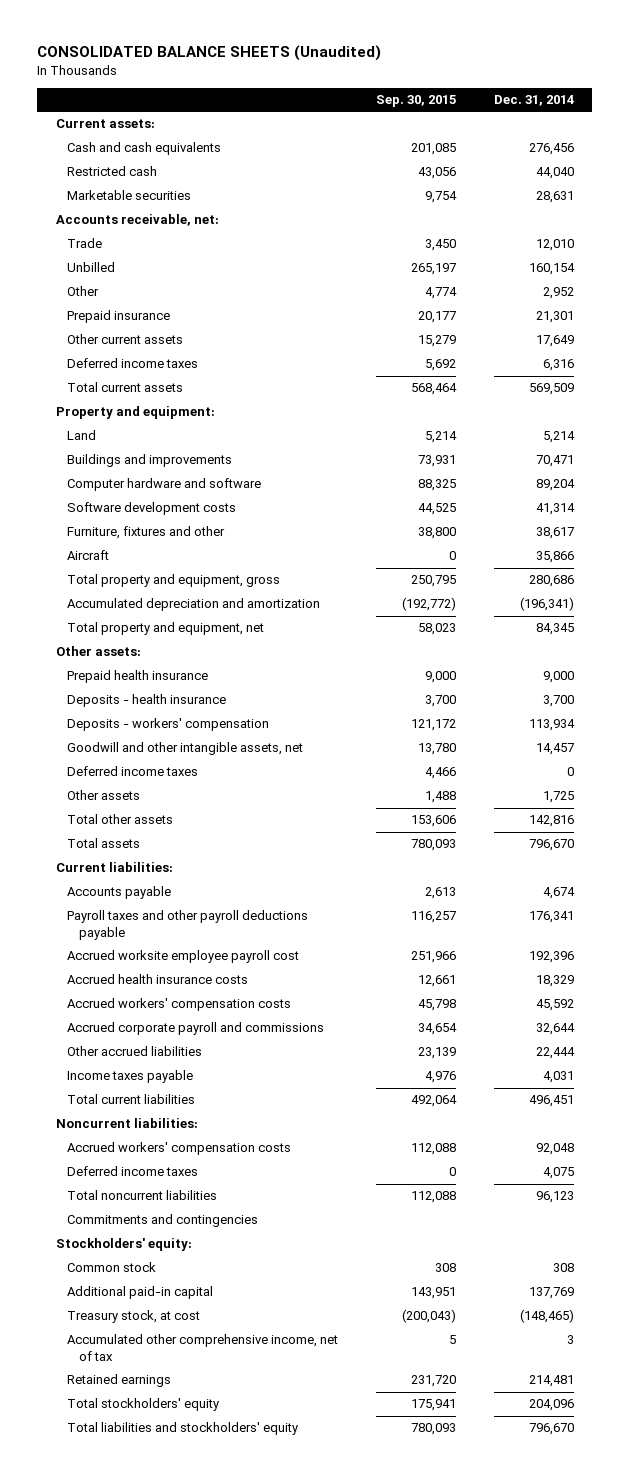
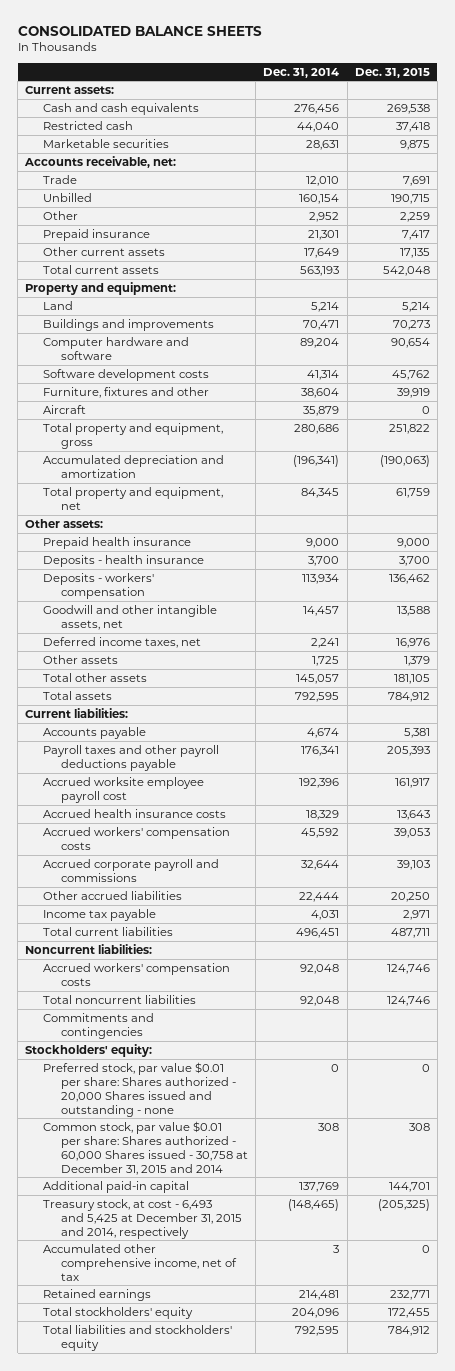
- CONSOLIDATED BALANCE SHEETS (Unaudited)
+ CONSOLIDATED BALANCE SHEETS
- | Sep. 30, 2015 | Dec. 31, 2014
+ | Dec. 31, 2014 | Dec. 31, 2015
- Deferred income taxes | 5,692 | 6,316
- Total current assets | 568,464 | 569,509
+ Total current assets | 563,193 | 542,048
- Furniture, fixtures and other | 38,800 | 38,617
- Aircraft | 0 | 35,866
+ Furniture, fixtures and other | 38,604 | 39,919
+ Aircraft | 35,879 | 0
- Deferred income taxes | 4,466 | 0
+ Deferred income taxes, net | 2,241 | 16,976
- Total other assets | 153,606 | 142,816
- Total assets | 780,093 | 796,670
+ Total other assets | 145,057 | 181,105
+ Total assets | 792,595 | 784,912
- Income taxes payable | 4,976 | 4,031
+ Income tax payable | 4,031 | 2,971
- Deferred income taxes | 0 | 4,075
- Total noncurrent liabilities | 112,088 | 96,123
+ Total noncurrent liabilities | 92,048 | 124,746
- Common stock | 308 | 308
+ Preferred stock, par value $0.01 per share: Shares authorized - 20,000 Shares issued and outstanding - none | 0 | 0
+ Common stock, par value $0.01 per share: Shares authorized - 60,000 Shares issued - 30,758 at December 31, 2015 and 2014 | 308 | 308
- Treasury stock, at cost | (200,043) | (148,465)
+ Treasury stock, at cost - 6,493 and 5,425 at December 31, 2015 and 2014, respectively | (148,465) | (205,325)
- Total liabilities and stockholders' equity | 780,093 | 796,670
+ Total liabilities and stockholders' equity | 792,595 | 784,912

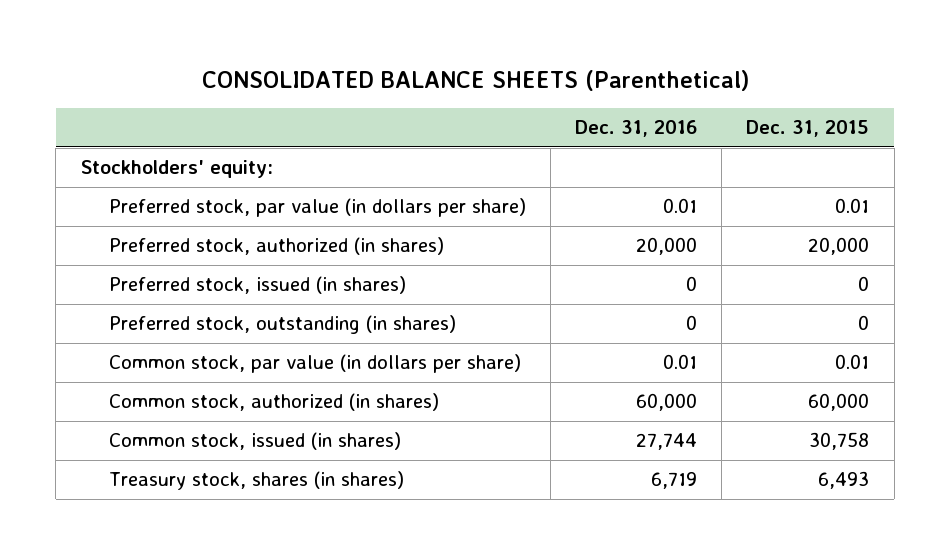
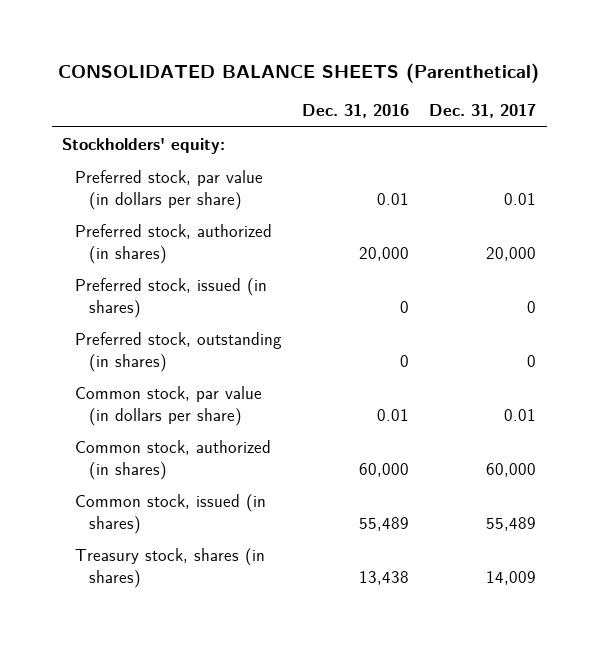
- | Dec. 31, 2016 | Dec. 31, 2015
+ | Dec. 31, 2016 | Dec. 31, 2017
- Common stock, issued (in shares) | 27,744 | 30,758
- Treasury stock, shares (in shares) | 6,719 | 6,493
+ Common stock, issued (in shares) | 55,489 | 55,489
+ Treasury stock, shares (in shares) | 13,438 | 14,009

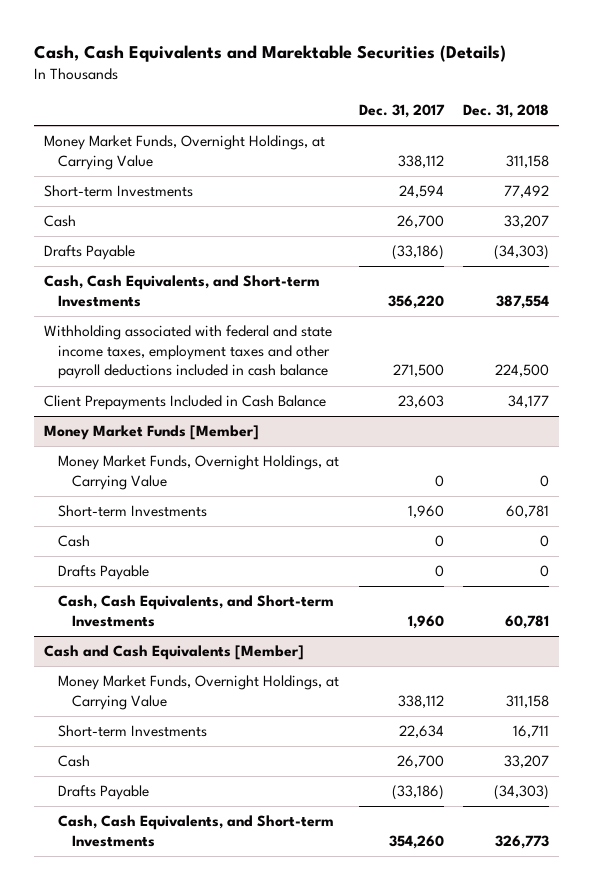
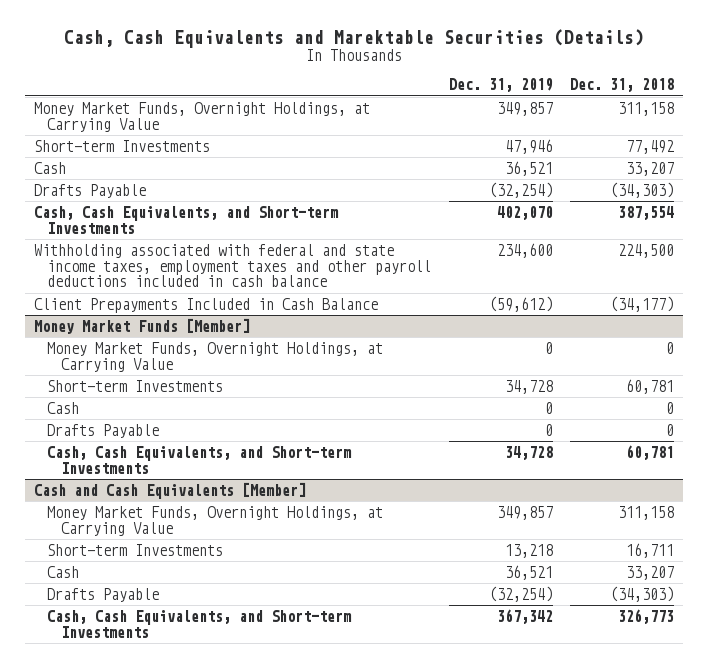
- | Dec. 31, 2017 | Dec. 31, 2018
+ | Dec. 31, 2019 | Dec. 31, 2018
- Client Prepayments Included in Cash Balance | 23,603 | 34,177
+ Client Prepayments Included in Cash Balance | (59,612) | (34,177)

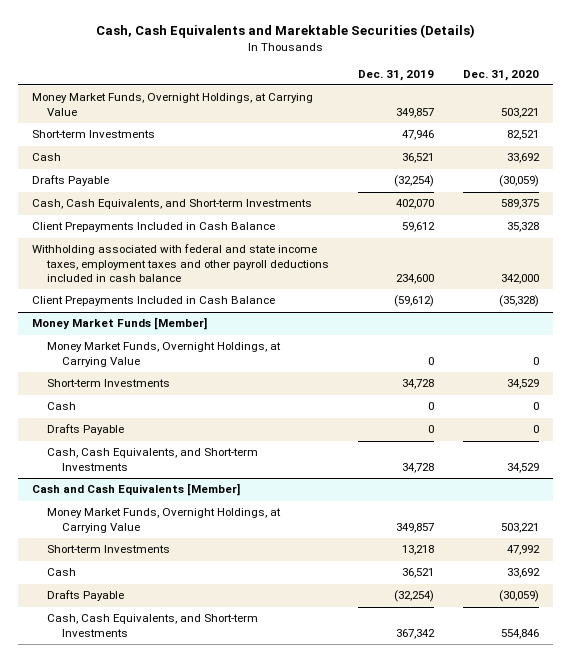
- | Dec. 31, 2019 | Dec. 31, 2018
+ | Dec. 31, 2019 | Dec. 31, 2020
+ Client Prepayments Included in Cash Balance | 59,612 | 35,328

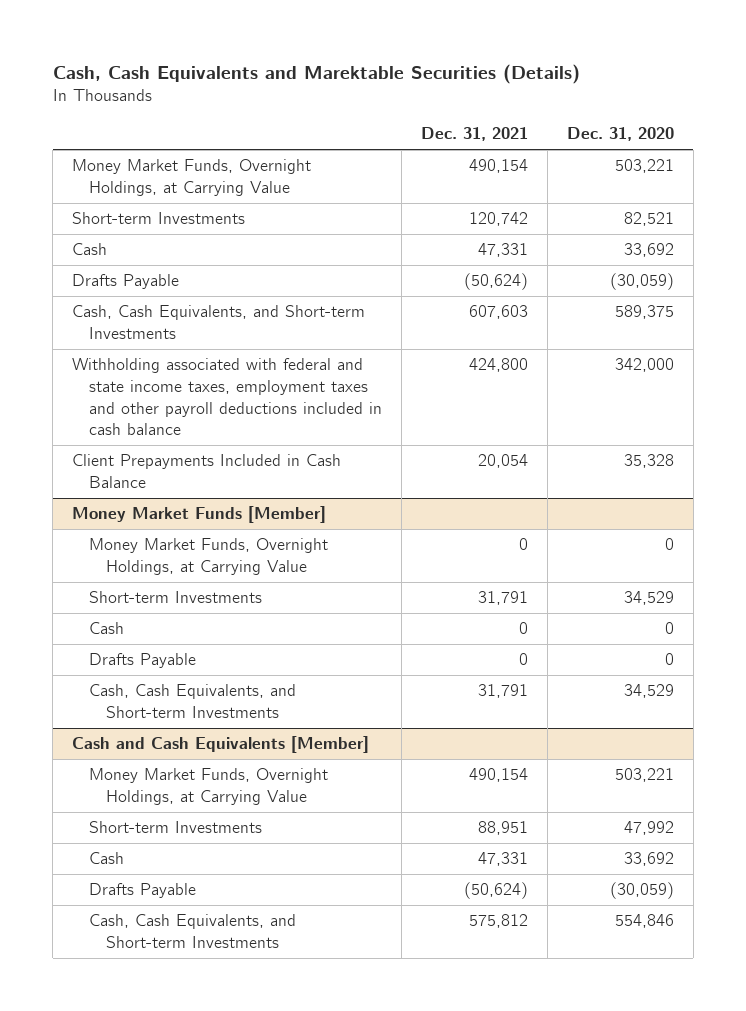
- | Dec. 31, 2019 | Dec. 31, 2020
+ | Dec. 31, 2021 | Dec. 31, 2020
- Client Prepayments Included in Cash Balance | (59,612) | (35,328)
moved down: Client Prepayments Included in Cash Balance | 20,054 | 35,328

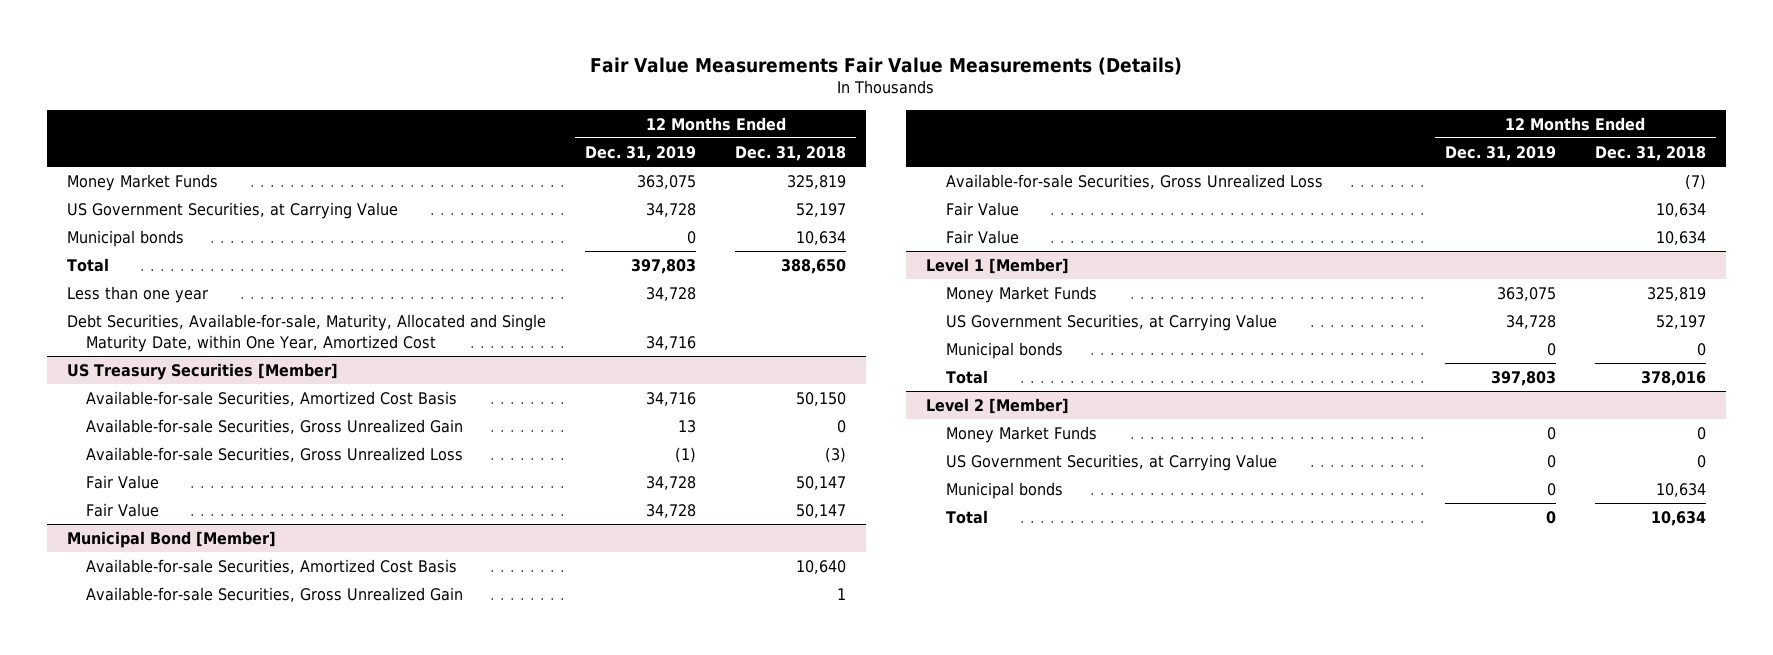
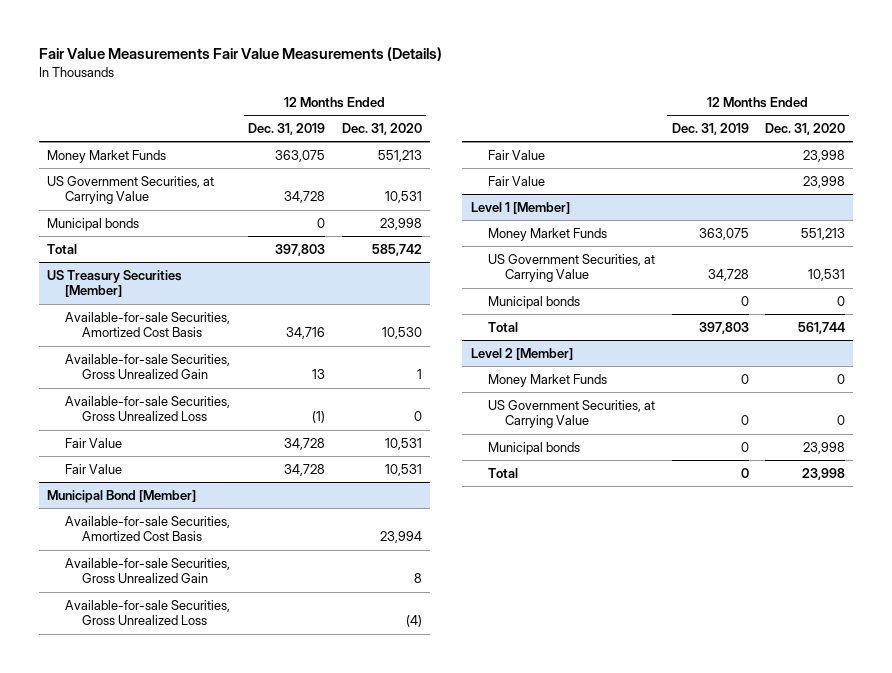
- | 12 Months Ended Dec. 31, 2019 | 12 Months Ended Dec. 31, 2018
+ | 12 Months Ended Dec. 31, 2019 | 12 Months Ended Dec. 31, 2020
- Less than one year | 34,728 |
- Debt Securities, Available-for-sale, Maturity, Allocated and Single Maturity Date, within One Year, Amortized Cost | 34,716 |

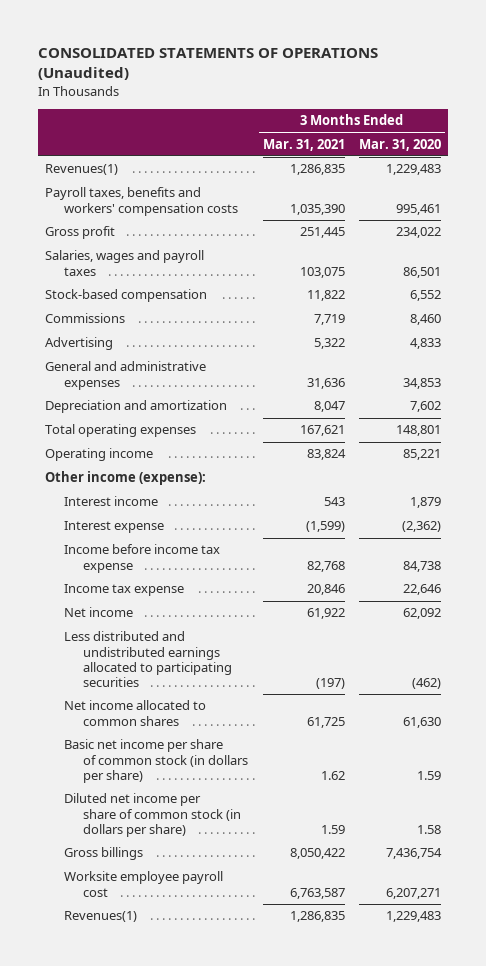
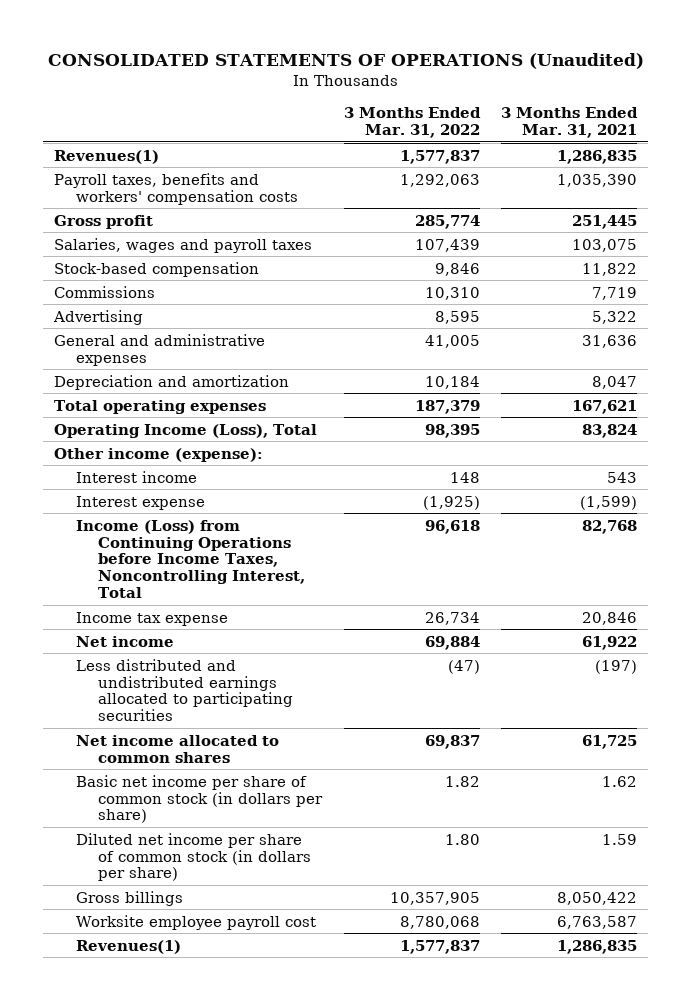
- | 3 Months Ended Mar. 31, 2021 | 3 Months Ended Mar. 31, 2020
+ | 3 Months Ended Mar. 31, 2022 | 3 Months Ended Mar. 31, 2021
- Operating income | 83,824 | 85,221
+ Operating Income (Loss), Total | 98,395 | 83,824
- Income before income tax expense | 82,768 | 84,738
+ Income (Loss) from Continuing Operations before Income Taxes, Noncontrolling Interest, Total | 96,618 | 82,768

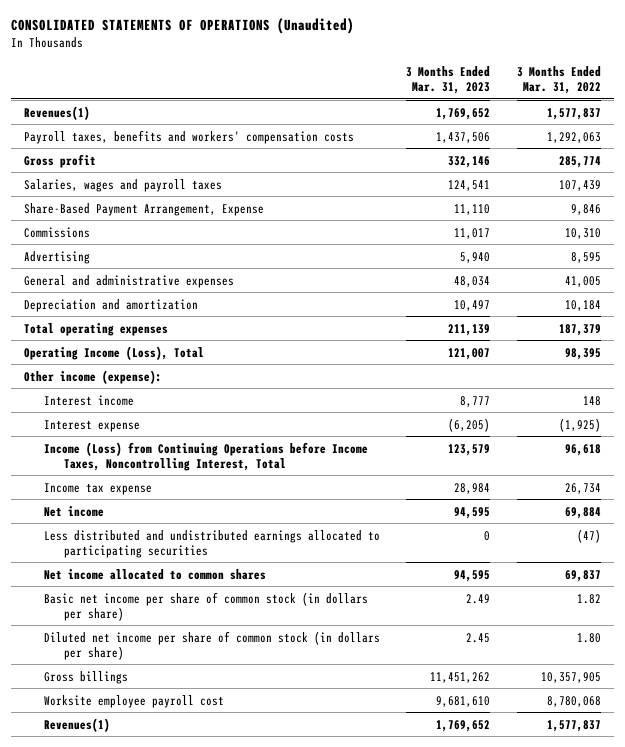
- | 3 Months Ended Mar. 31, 2022 | 3 Months Ended Mar. 31, 2021
+ | 3 Months Ended Mar. 31, 2023 | 3 Months Ended Mar. 31, 2022
- Stock-based compensation | 9,846 | 11,822
+ Share-Based Payment Arrangement, Expense | 11,110 | 9,846

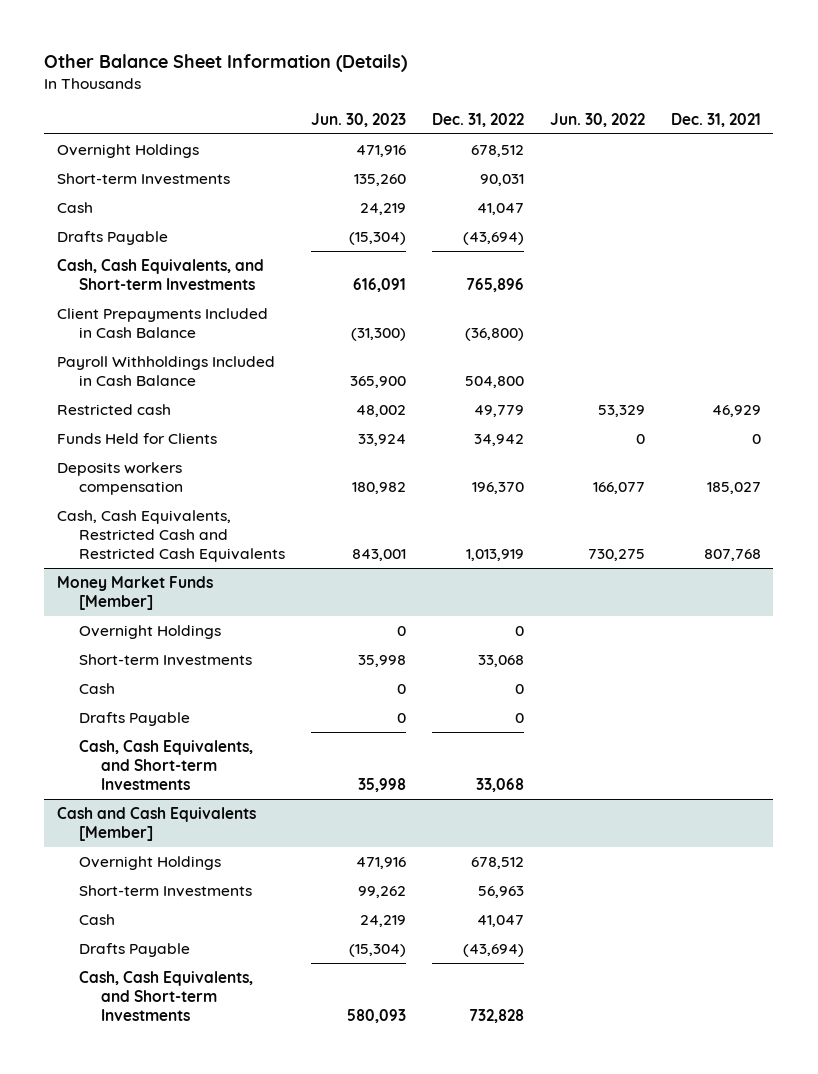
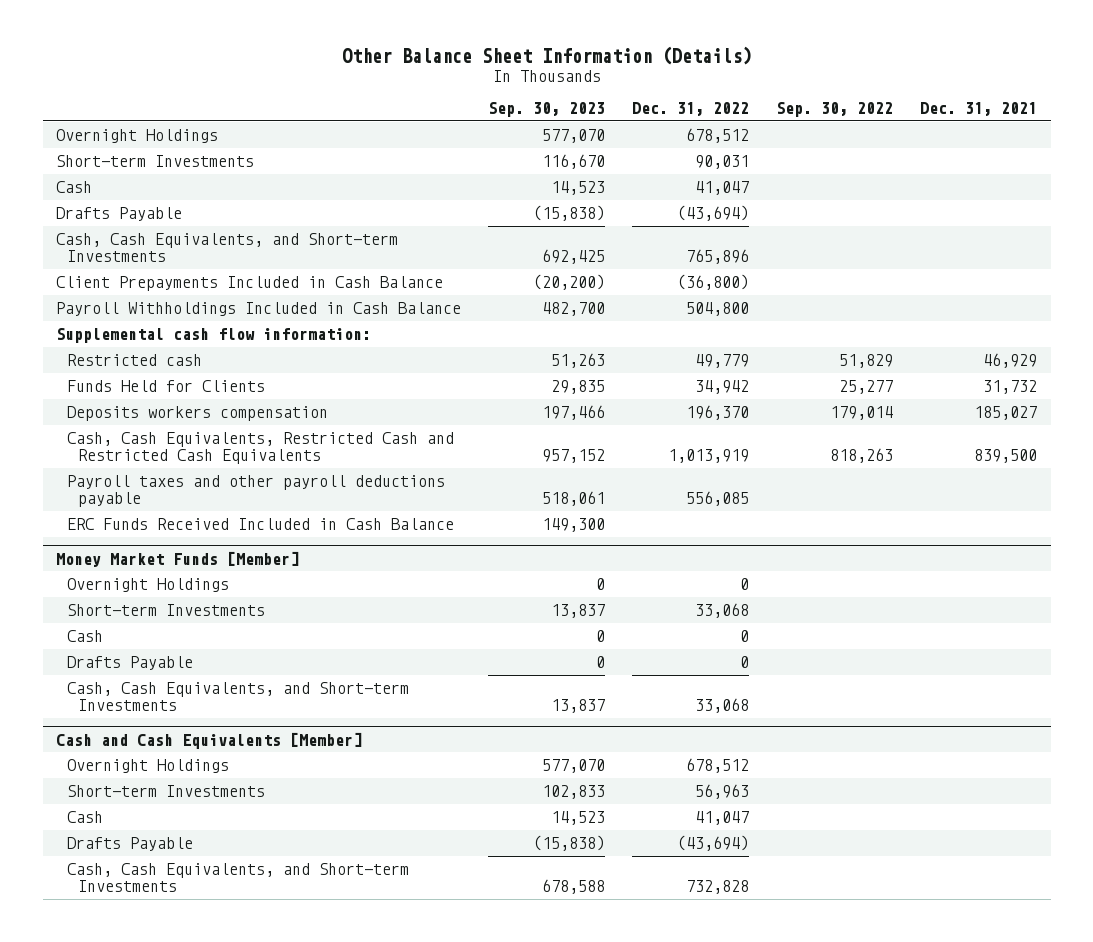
- | Jun. 30, 2023 | Dec. 31, 2022 | Jun. 30, 2022 | Dec. 31, 2021
+ | Sep. 30, 2023 | Dec. 31, 2022 | Sep. 30, 2022 | Dec. 31, 2021
+ Supplemental cash flow information:
- Funds Held for Clients | 33,924 | 34,942 | 0 | 0
+ Funds Held for Clients | 29,835 | 34,942 | 25,277 | 31,732
- Cash, Cash Equivalents, Restricted Cash and Restricted Cash Equivalents | 843,001 | 1,013,919 | 730,275 | 807,768
+ Cash, Cash Equivalents, Restricted Cash and Restricted Cash Equivalents | 957,152 | 1,013,919 | 818,263 | 839,500
+ Payroll taxes and other payroll deductions payable | 518,061 | 556,085 | |
+ ERC Funds Received Included in Cash Balance | 149,300 | | |

